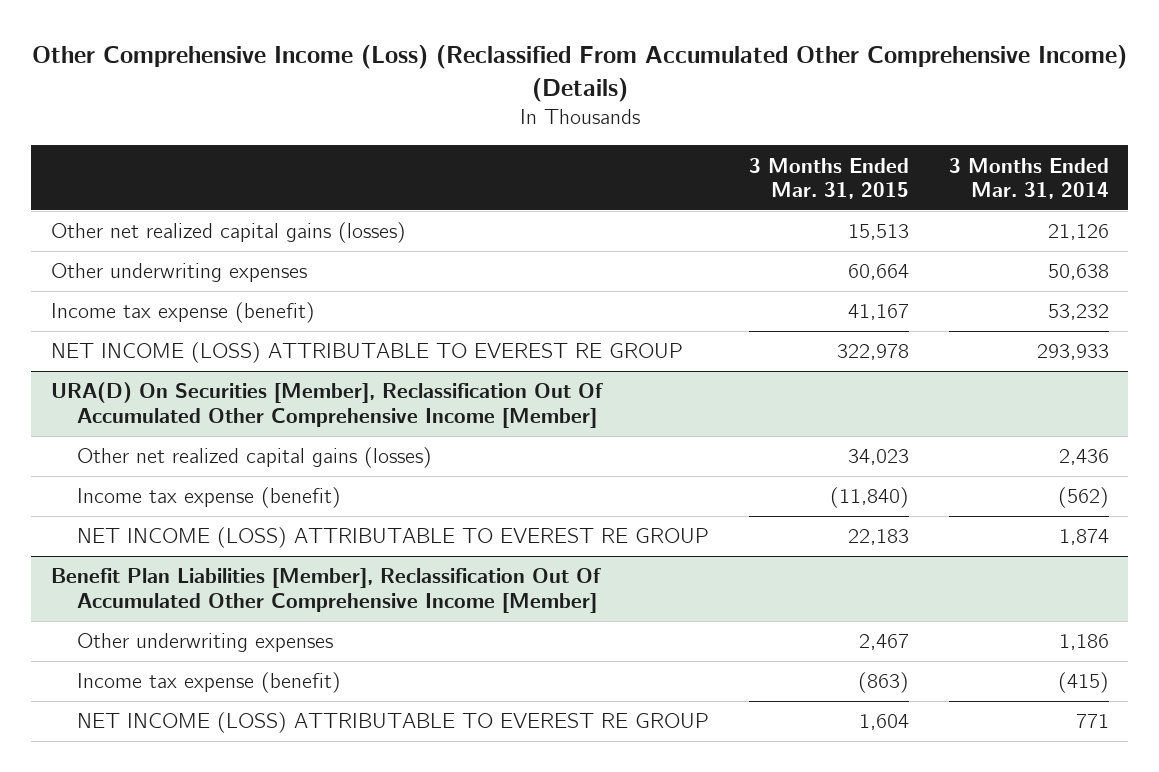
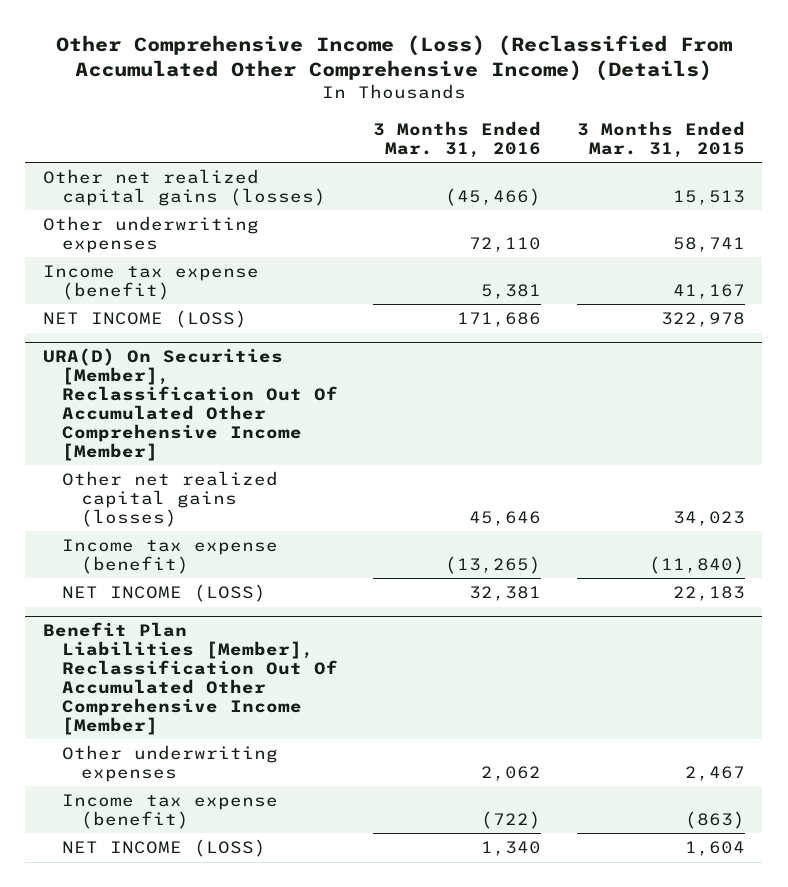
- | 3 Months Ended Mar. 31, 2015 | 3 Months Ended Mar. 31, 2014
+ | 3 Months Ended Mar. 31, 2016 | 3 Months Ended Mar. 31, 2015
- Other underwriting expenses | 60,664 | 50,638
+ Other underwriting expenses | 72,110 | 58,741
- NET INCOME (LOSS) ATTRIBUTABLE TO EVEREST RE GROUP | 322,978 | 293,933
+ NET INCOME (LOSS) | 171,686 | 322,978
@ URA(D) On Securities [Member], Reclassification Out Of Accumulated Other Comprehensive Income [Member]
- NET INCOME (LOSS) ATTRIBUTABLE TO EVEREST RE GROUP | 22,183 | 1,874
+ NET INCOME (LOSS) | 32,381 | 22,183
@ Benefit Plan Liabilities [Member], Reclassification Out Of Accumulated Other Comprehensive Income [Member]
- NET INCOME (LOSS) ATTRIBUTABLE TO EVEREST RE GROUP | 1,604 | 771
+ NET INCOME (LOSS) | 1,340 | 1,604

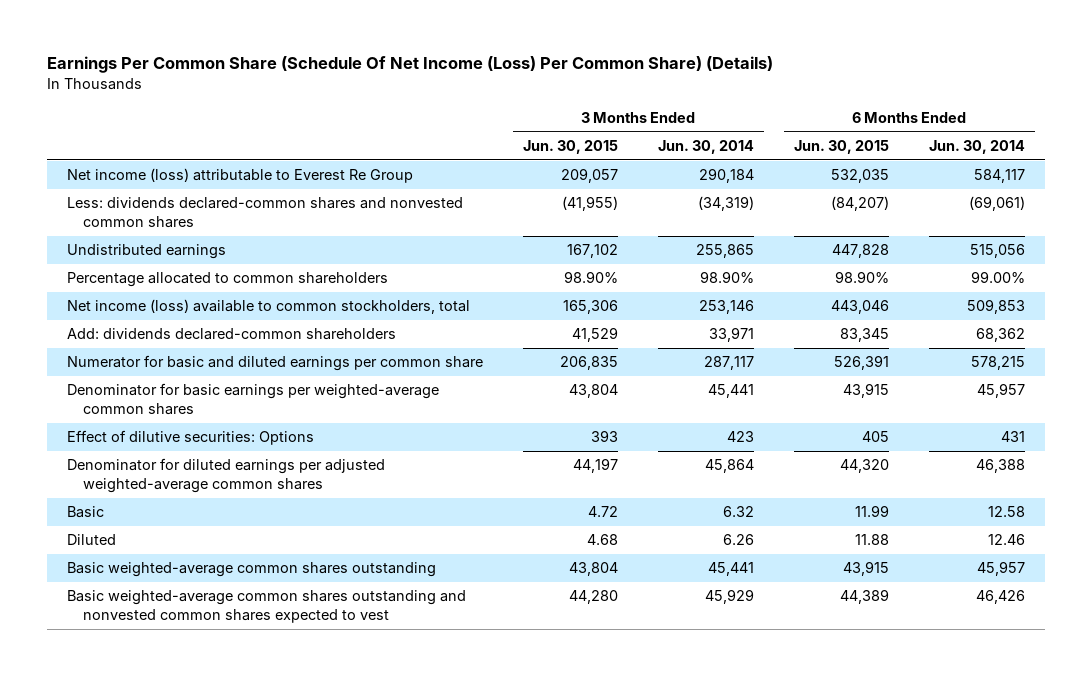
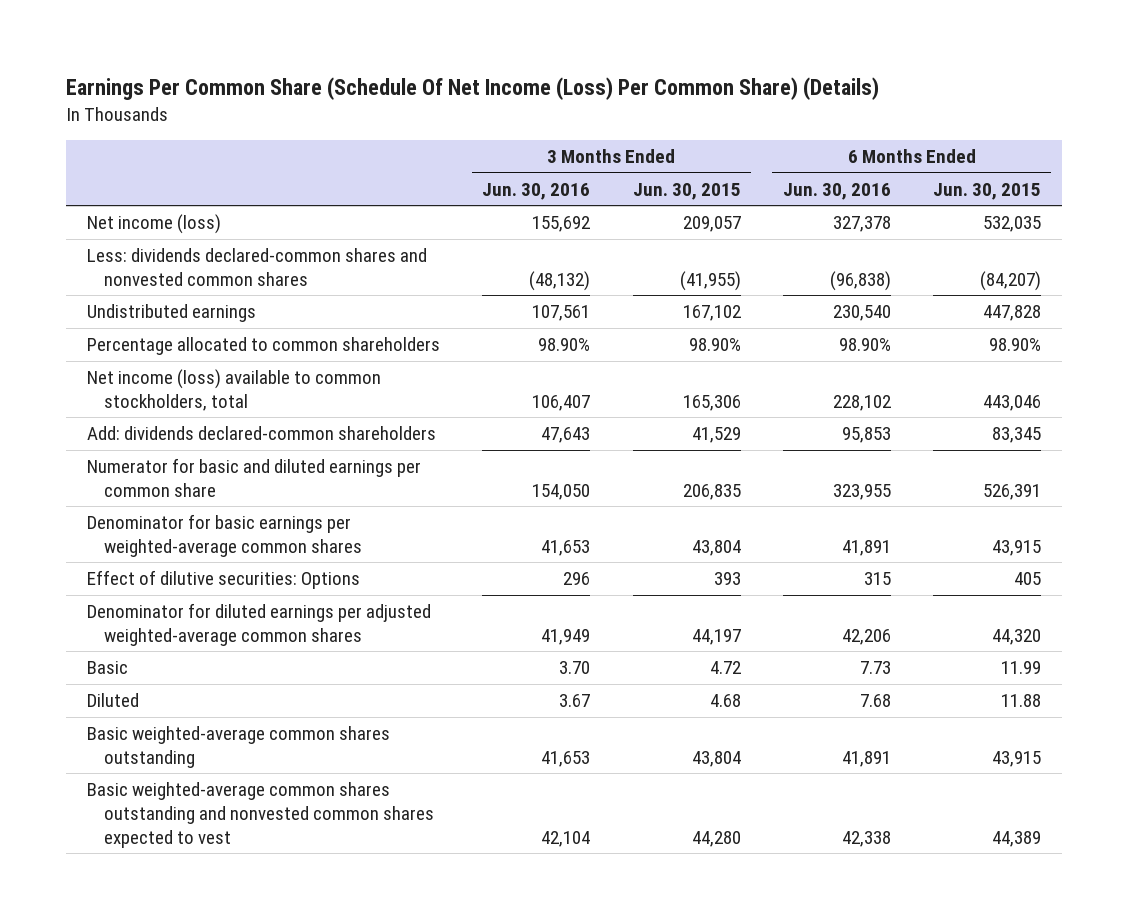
- | 3 Months Ended Jun. 30, 2015 | 3 Months Ended Jun. 30, 2014 | 6 Months Ended Jun. 30, 2015 | 6 Months Ended Jun. 30, 2014
+ | 3 Months Ended Jun. 30, 2016 | 3 Months Ended Jun. 30, 2015 | 6 Months Ended Jun. 30, 2016 | 6 Months Ended Jun. 30, 2015
- Net income (loss) attributable to Everest Re Group | 209,057 | 290,184 | 532,035 | 584,117
+ Net income (loss) | 155,692 | 209,057 | 327,378 | 532,035

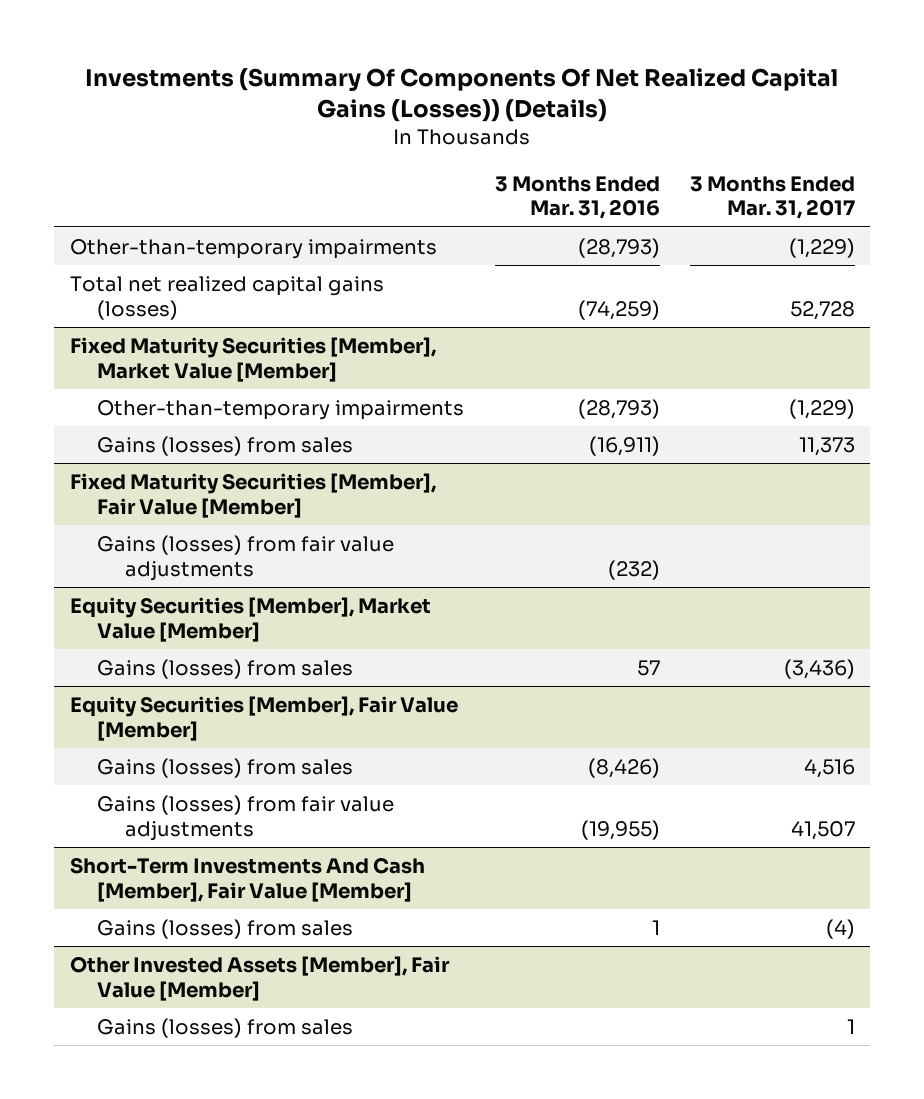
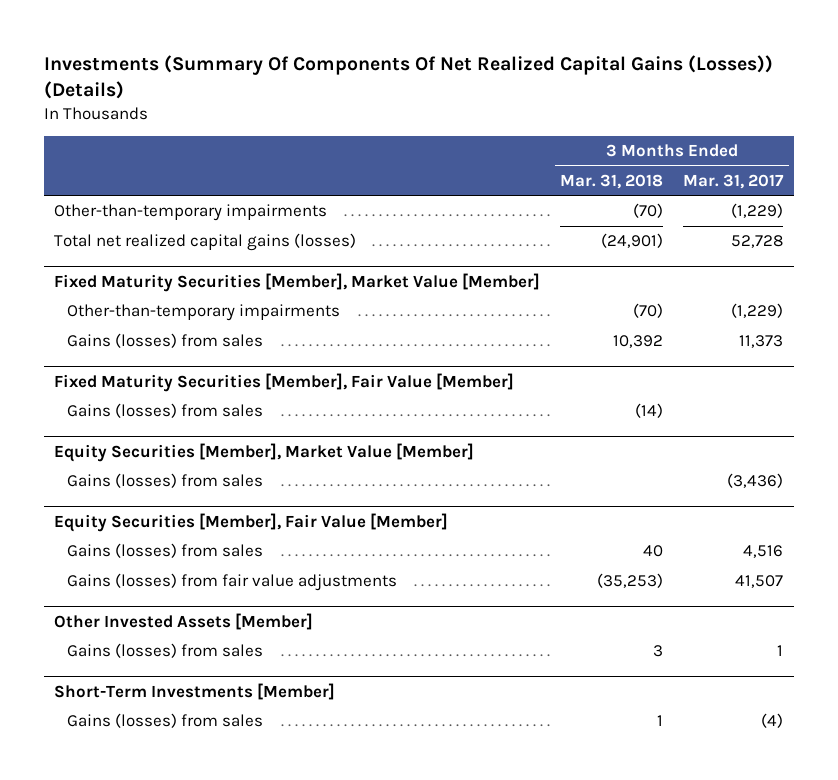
- | 3 Months Ended Mar. 31, 2016 | 3 Months Ended Mar. 31, 2017
+ | 3 Months Ended Mar. 31, 2018 | 3 Months Ended Mar. 31, 2017
@ Fixed Maturity Securities [Member], Fair Value [Member]
- Gains (losses) from fair value adjustments | (232) |
+ Gains (losses) from sales | (14) |
- Short-Term Investments And Cash [Member], Fair Value [Member]
- Gains (losses) from sales | 1 | (4)
- Other Invested Assets [Member], Fair Value [Member]
+ Other Invested Assets [Member]
+ Short-Term Investments [Member]
+ Gains (losses) from sales | 1 | (4)

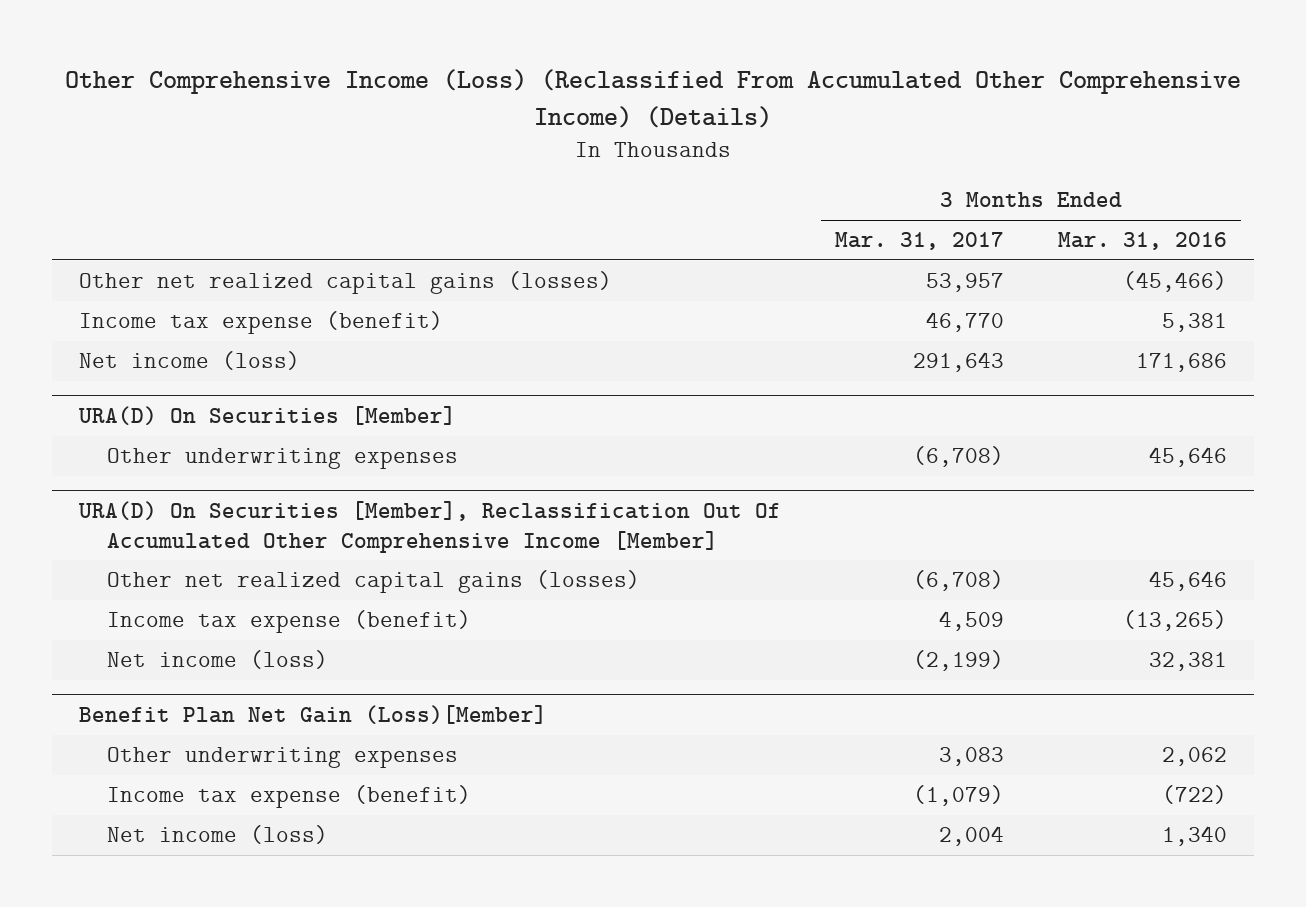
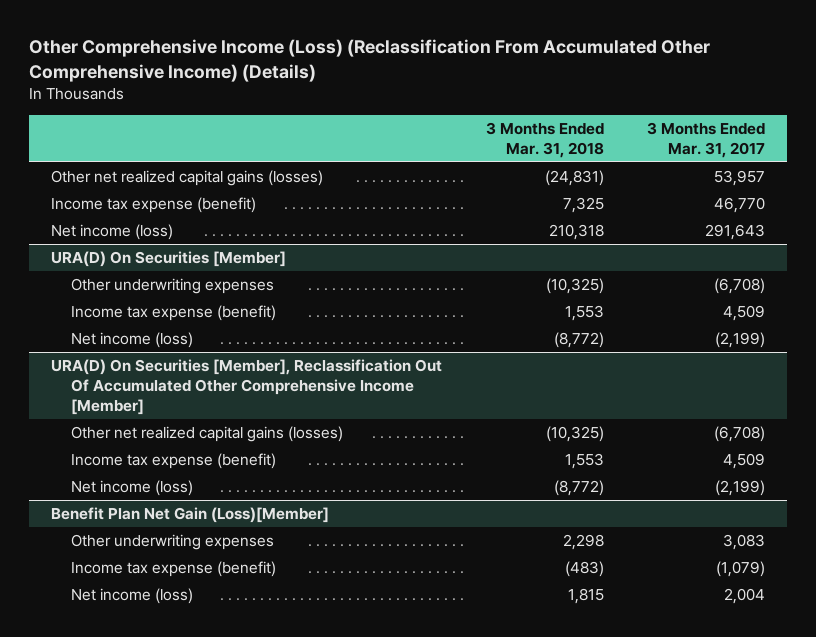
- Other Comprehensive Income (Loss) (Reclassified From Accumulated Other Comprehensive Income) (Details)
+ Other Comprehensive Income (Loss) (Reclassification From Accumulated Other Comprehensive Income) (Details)
- | 3 Months Ended Mar. 31, 2017 | 3 Months Ended Mar. 31, 2016
+ | 3 Months Ended Mar. 31, 2018 | 3 Months Ended Mar. 31, 2017
@ URA(D) On Securities [Member]
+ Income tax expense (benefit) | 1,553 | 4,509
+ Net income (loss) | (8,772) | (2,199)

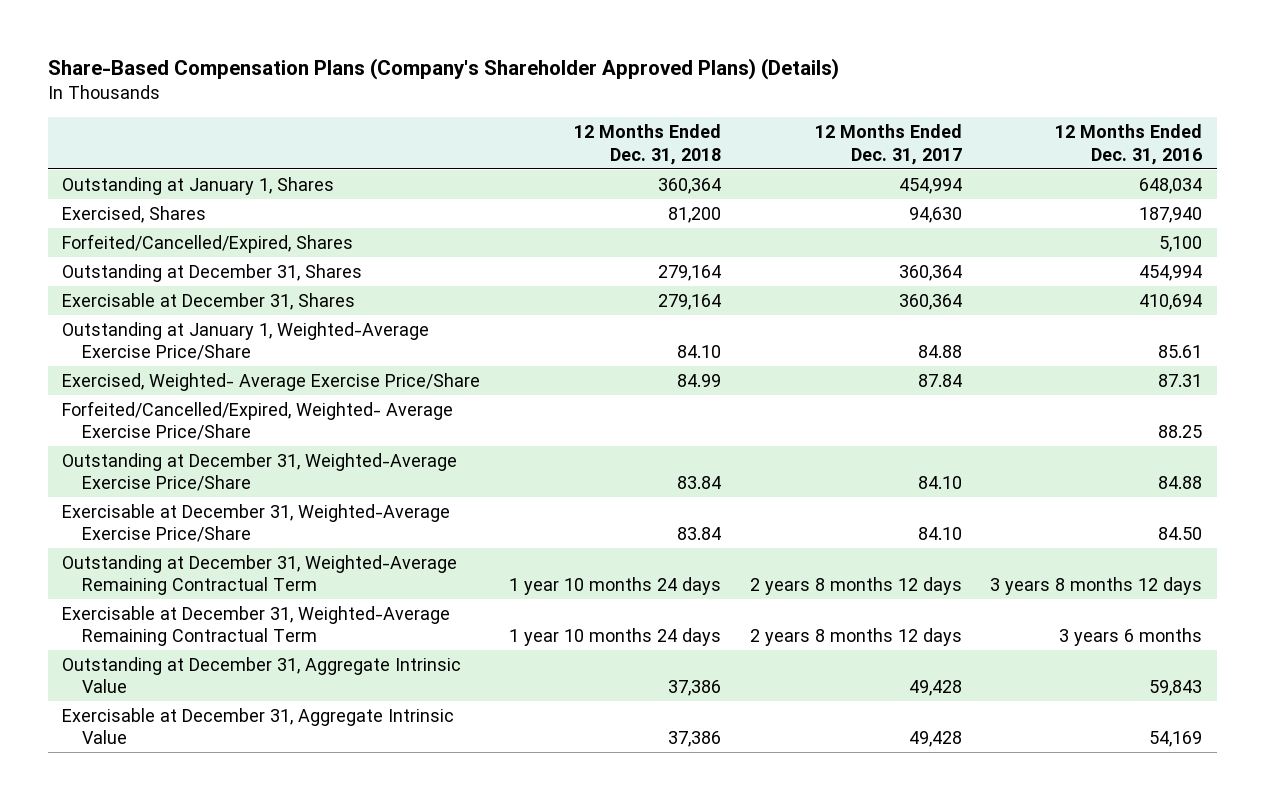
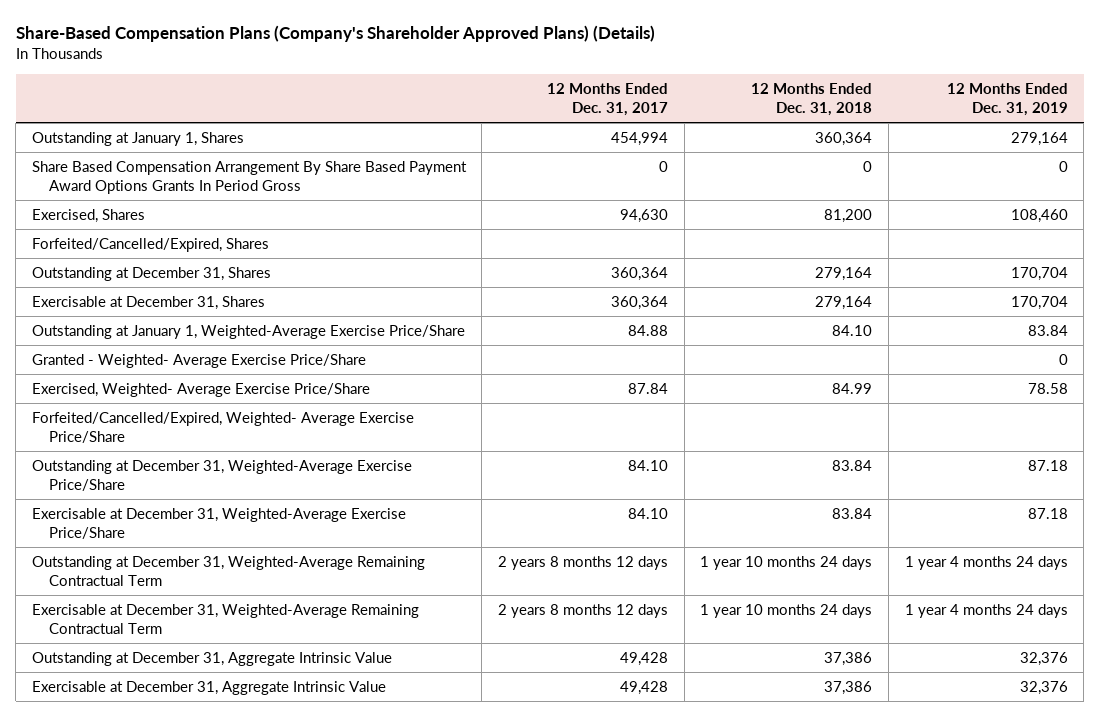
- | 12 Months Ended Dec. 31, 2018 | 12 Months Ended Dec. 31, 2017 | 12 Months Ended Dec. 31, 2016
+ | 12 Months Ended Dec. 31, 2017 | 12 Months Ended Dec. 31, 2018 | 12 Months Ended Dec. 31, 2019
+ Share Based Compensation Arrangement By Share Based Payment Award Options Grants In Period Gross | 0 | 0 | 0
+ Granted - Weighted- Average Exercise Price/Share | | | 0

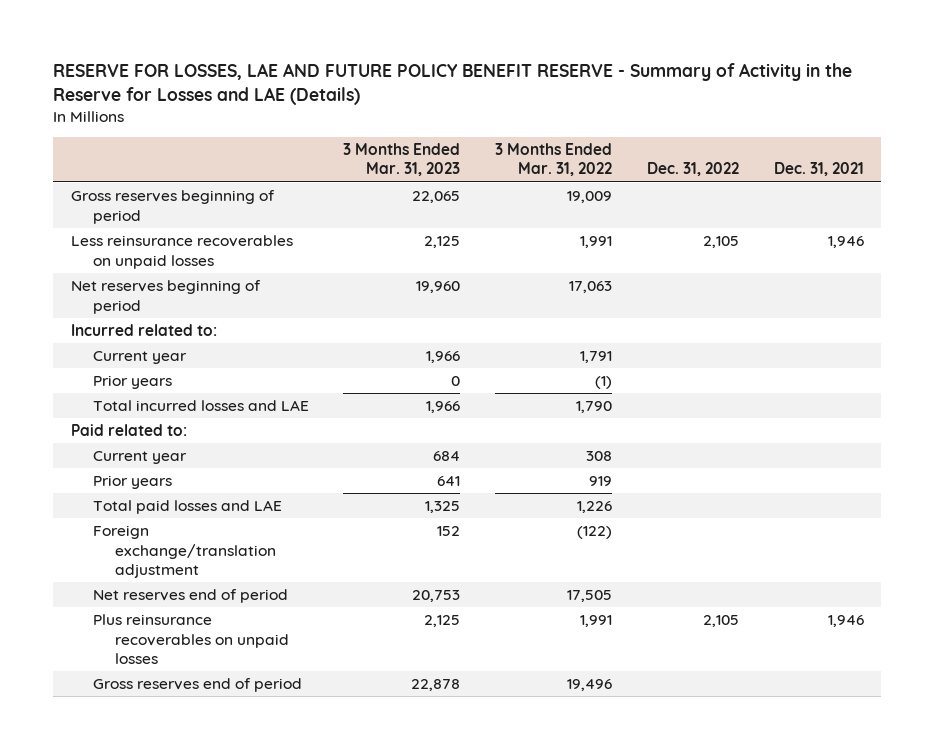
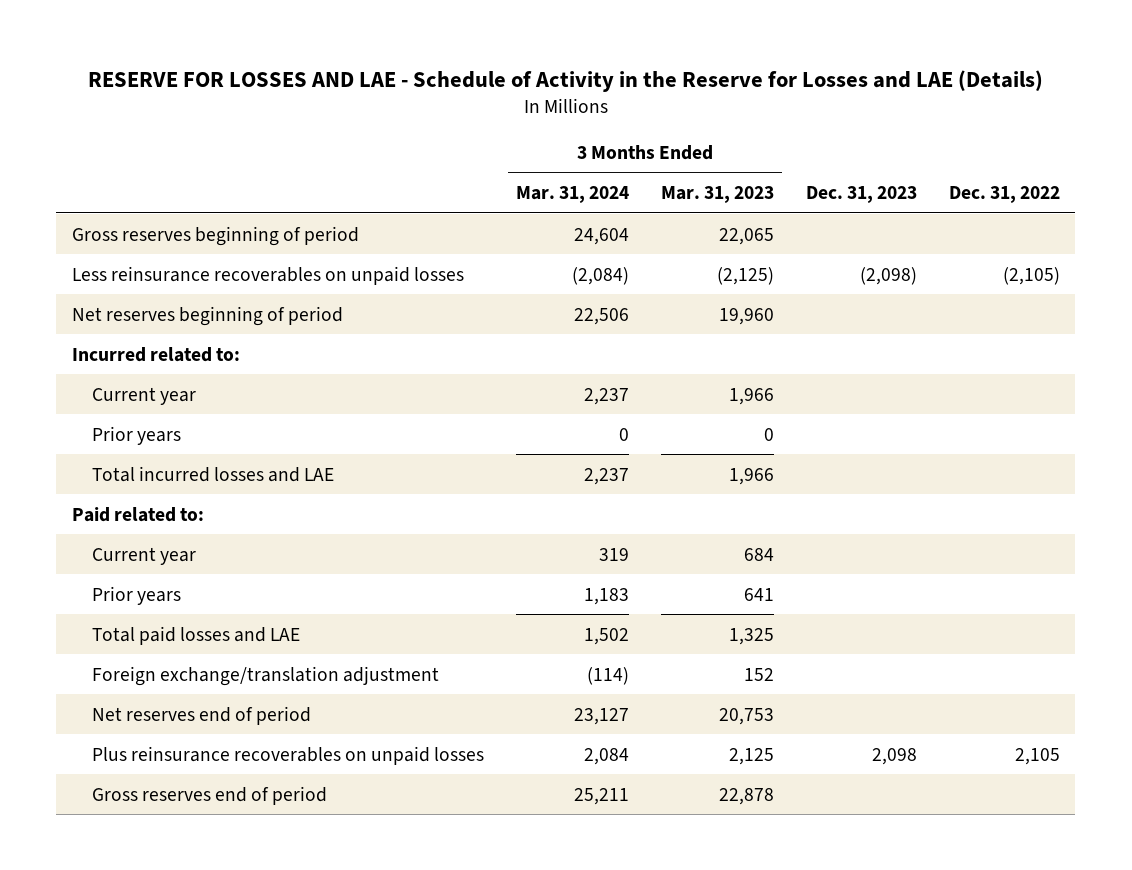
- RESERVE FOR LOSSES, LAE AND FUTURE POLICY BENEFIT RESERVE - Summary of Activity in the Reserve for Losses and LAE (Details)
+ RESERVE FOR LOSSES AND LAE - Schedule of Activity in the Reserve for Losses and LAE (Details)
- | 3 Months Ended Mar. 31, 2023 | 3 Months Ended Mar. 31, 2022 | Dec. 31, 2022 | Dec. 31, 2021
+ | 3 Months Ended Mar. 31, 2024 | 3 Months Ended Mar. 31, 2023 | Dec. 31, 2023 | Dec. 31, 2022
- Less reinsurance recoverables on unpaid losses | 2,125 | 1,991 | 2,105 | 1,946
+ Less reinsurance recoverables on unpaid losses | (2,084) | (2,125) | (2,098) | (2,105)

